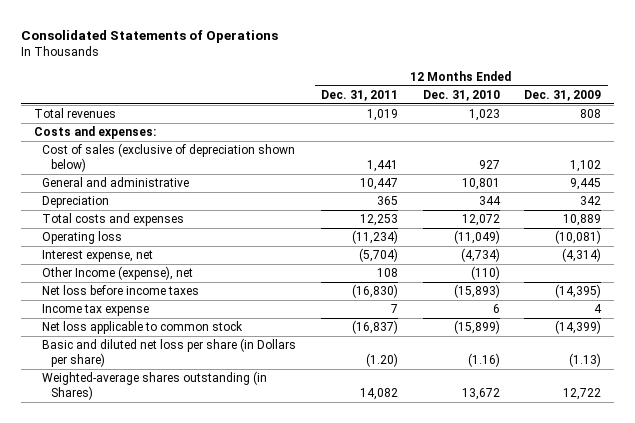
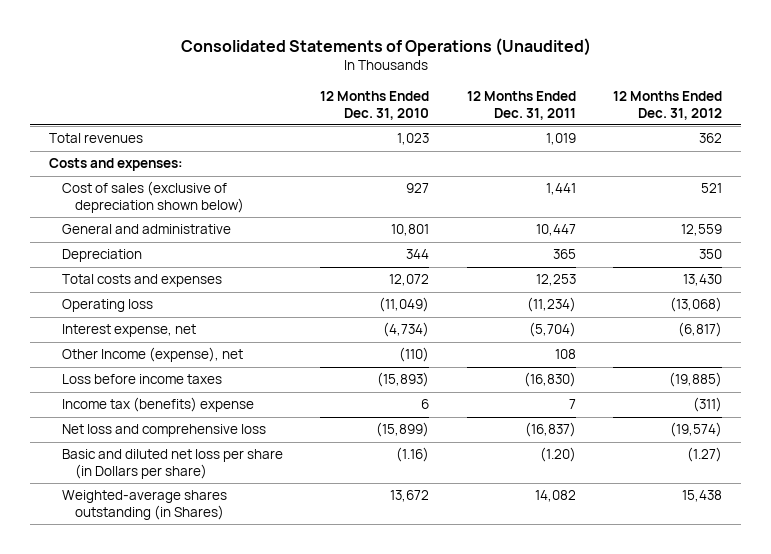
- Consolidated Statements of Operations
+ Consolidated Statements of Operations (Unaudited)
- | 12 Months Ended Dec. 31, 2011 | 12 Months Ended Dec. 31, 2010 | 12 Months Ended Dec. 31, 2009
+ | 12 Months Ended Dec. 31, 2010 | 12 Months Ended Dec. 31, 2011 | 12 Months Ended Dec. 31, 2012
- Net loss before income taxes | (16,830) | (15,893) | (14,395)
- Income tax expense | 7 | 6 | 4
- Net loss applicable to common stock | (16,837) | (15,899) | (14,399)
+ Loss before income taxes | (15,893) | (16,830) | (19,885)
+ Income tax (benefits) expense | 6 | 7 | (311)
+ Net loss and comprehensive loss | (15,899) | (16,837) | (19,574)

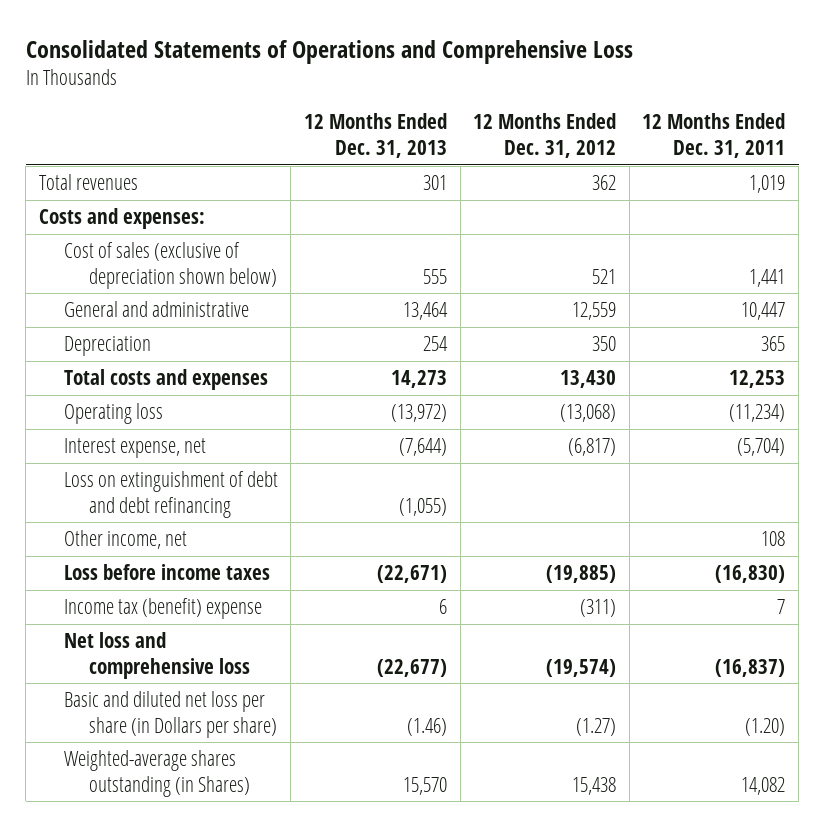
- Consolidated Statements of Operations (Unaudited)
+ Consolidated Statements of Operations and Comprehensive Loss
- | 12 Months Ended Dec. 31, 2010 | 12 Months Ended Dec. 31, 2011 | 12 Months Ended Dec. 31, 2012
+ | 12 Months Ended Dec. 31, 2013 | 12 Months Ended Dec. 31, 2012 | 12 Months Ended Dec. 31, 2011
- Other Income (expense), net | (110) | 108 |
+ Loss on extinguishment of debt and debt refinancing | (1,055) | |
+ Other income, net | | | 108
- Income tax (benefits) expense | 6 | 7 | (311)
+ Income tax (benefit) expense | 6 | (311) | 7

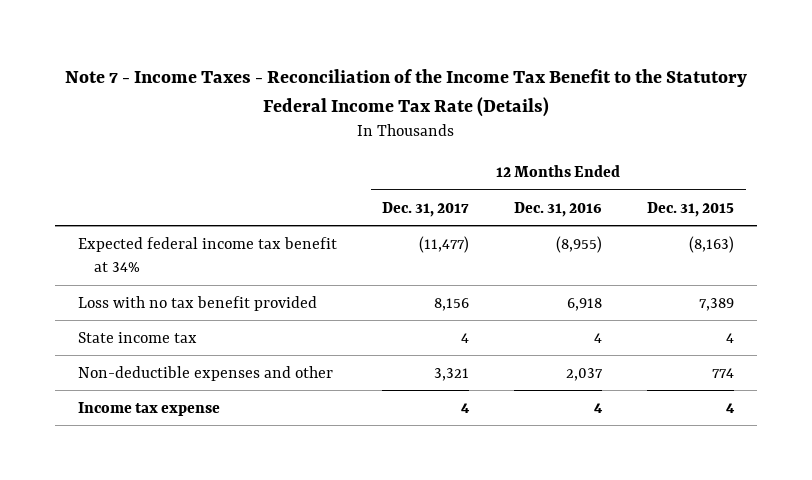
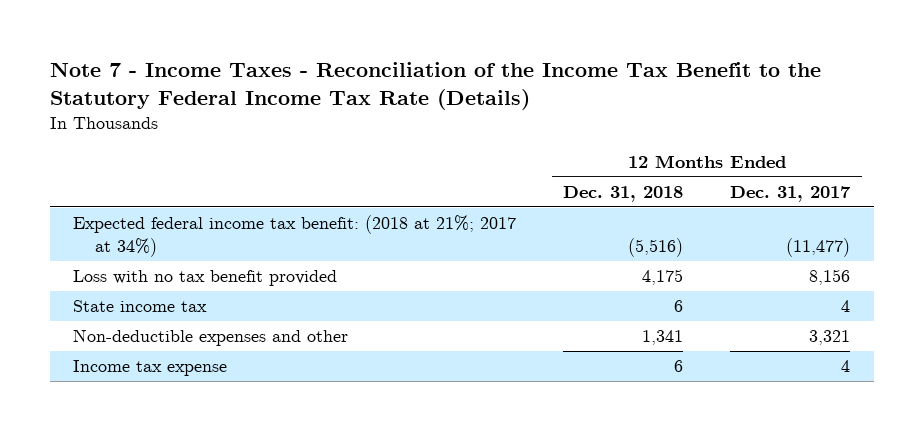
- | 12 Months Ended Dec. 31, 2017 | 12 Months Ended Dec. 31, 2016 | 12 Months Ended Dec. 31, 2015
+ | 12 Months Ended Dec. 31, 2018 | 12 Months Ended Dec. 31, 2017
- Expected federal income tax benefit at 34% | (11,477) | (8,955) | (8,163)
+ Expected federal income tax benefit: (2018 at 21%; 2017 at 34%) | (5,516) | (11,477)

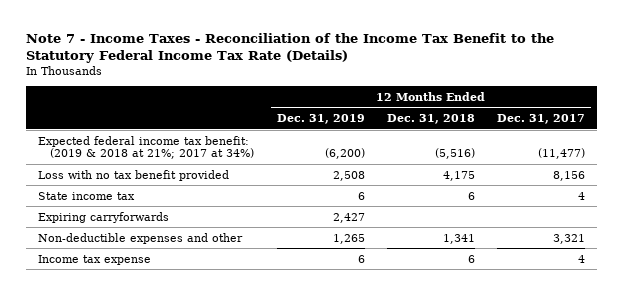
- | 12 Months Ended Dec. 31, 2018 | 12 Months Ended Dec. 31, 2017
+ | 12 Months Ended Dec. 31, 2019 | 12 Months Ended Dec. 31, 2018 | 12 Months Ended Dec. 31, 2017
- Expected federal income tax benefit: (2018 at 21%; 2017 at 34%) | (5,516) | (11,477)
+ Expected federal income tax benefit: (2019 & 2018 at 21%; 2017 at 34%) | (6,200) | (5,516) | (11,477)
+ Expiring carryforwards | 2,427 | |

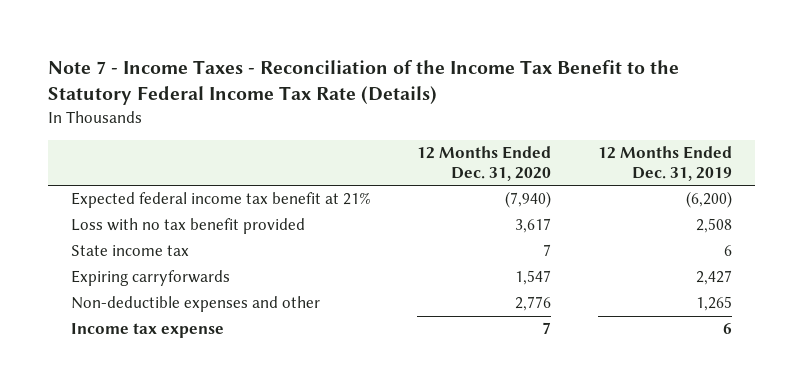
- | 12 Months Ended Dec. 31, 2019 | 12 Months Ended Dec. 31, 2018 | 12 Months Ended Dec. 31, 2017
+ | 12 Months Ended Dec. 31, 2020 | 12 Months Ended Dec. 31, 2019
- Expected federal income tax benefit: (2019 & 2018 at 21%; 2017 at 34%) | (6,200) | (5,516) | (11,477)
+ Expected federal income tax benefit at 21% | (7,940) | (6,200)

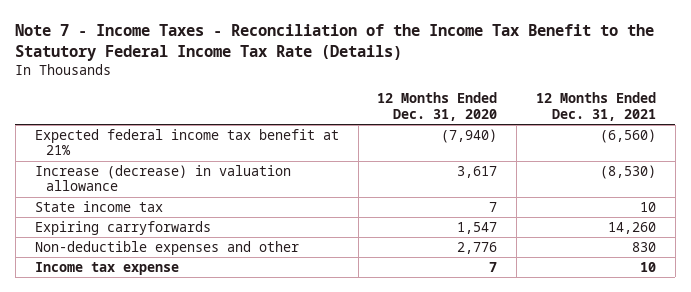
- | 12 Months Ended Dec. 31, 2020 | 12 Months Ended Dec. 31, 2019
+ | 12 Months Ended Dec. 31, 2020 | 12 Months Ended Dec. 31, 2021
- Loss with no tax benefit provided | 3,617 | 2,508
+ Increase (decrease) in valuation allowance | 3,617 | (8,530)

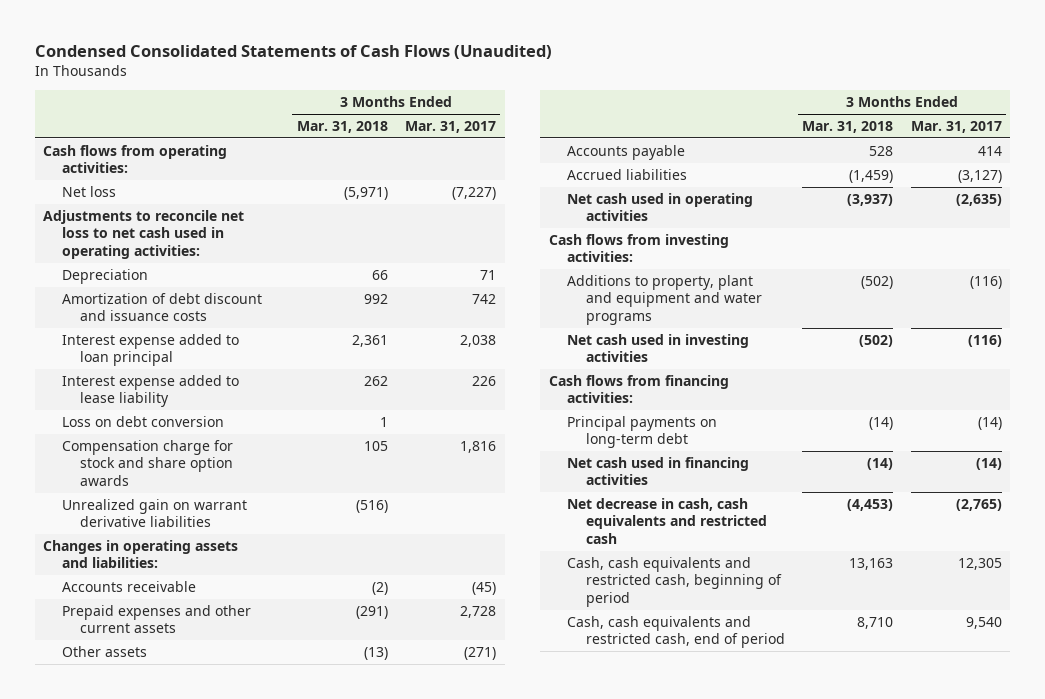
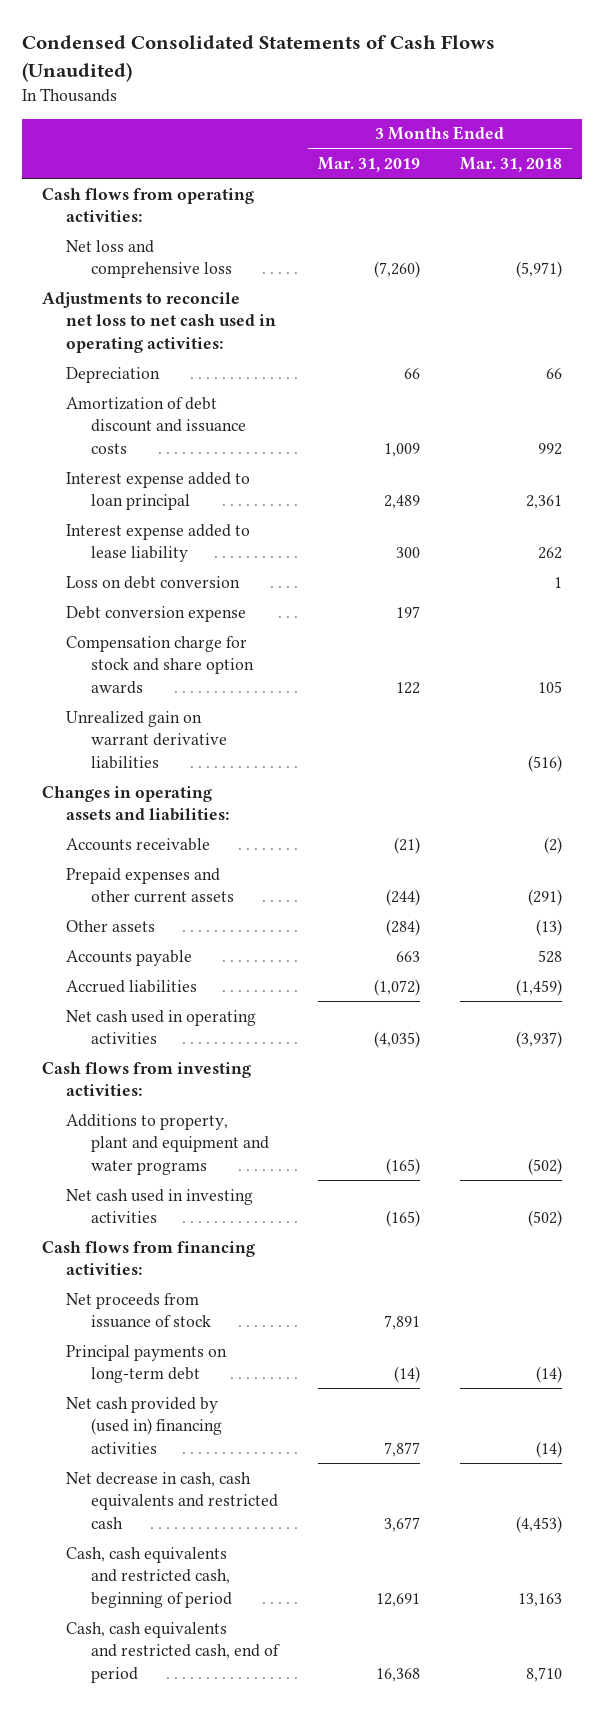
- | 3 Months Ended Mar. 31, 2018 | 3 Months Ended Mar. 31, 2017
+ | 3 Months Ended Mar. 31, 2019 | 3 Months Ended Mar. 31, 2018
- Net loss | (5,971) | (7,227)
+ Net loss and comprehensive loss | (7,260) | (5,971)
+ Debt conversion expense | 197 |
+ Net proceeds from issuance of stock | 7,891 |
- Net cash used in financing activities | (14) | (14)
+ Net cash provided by (used in) financing activities | 7,877 | (14)

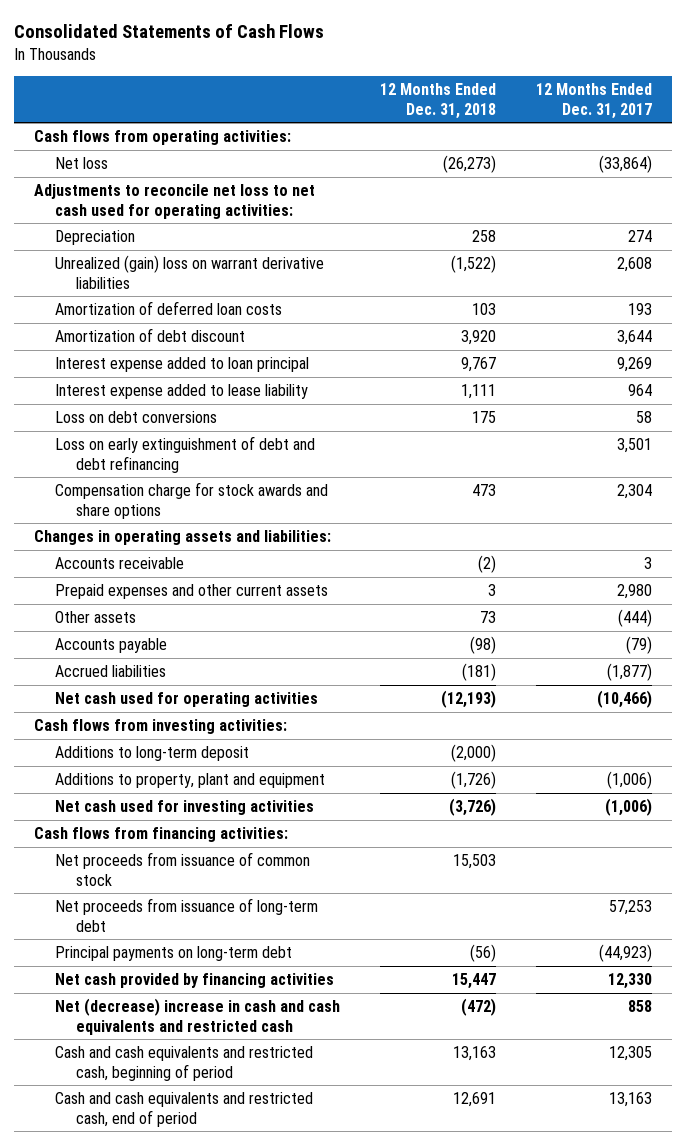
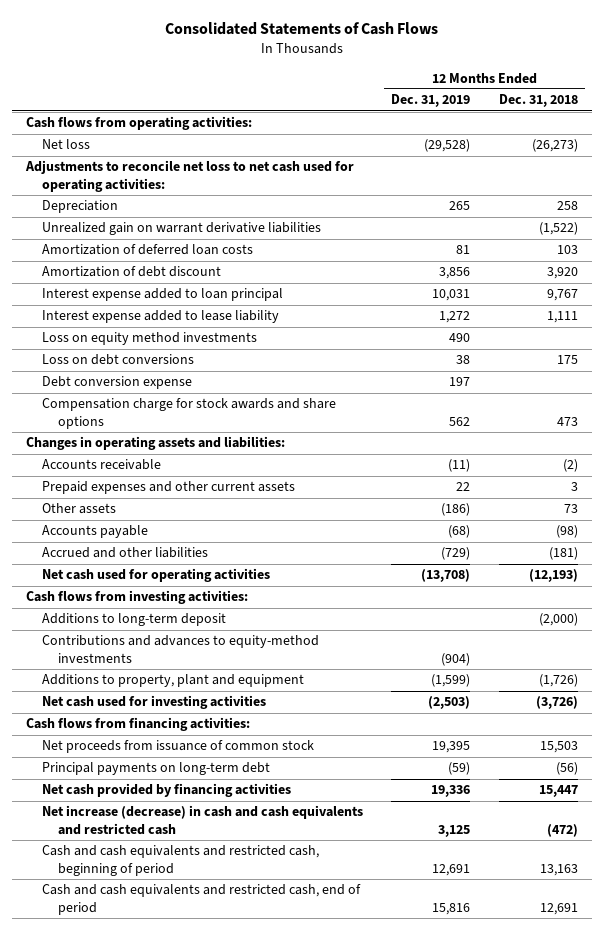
- | 12 Months Ended Dec. 31, 2018 | 12 Months Ended Dec. 31, 2017
+ | 12 Months Ended Dec. 31, 2019 | 12 Months Ended Dec. 31, 2018
- Unrealized (gain) loss on warrant derivative liabilities | (1,522) | 2,608
+ Unrealized gain on warrant derivative liabilities | | (1,522)
+ Loss on equity method investments | 490 |
- Loss on early extinguishment of debt and debt refinancing | | 3,501
+ Debt conversion expense | 197 |
- Accrued liabilities | (181) | (1,877)
+ Accrued and other liabilities | (729) | (181)
+ Contributions and advances to equity-method investments | (904) |
- Net proceeds from issuance of long-term debt | | 57,253
- Net (decrease) increase in cash and cash equivalents and restricted cash | (472) | 858
+ Net increase (decrease) in cash and cash equivalents and restricted cash | 3,125 | (472)

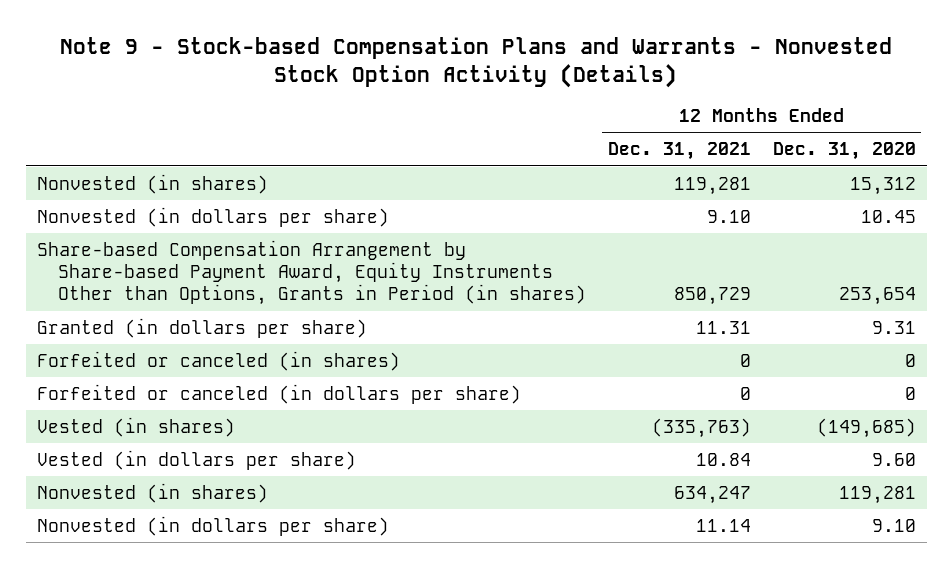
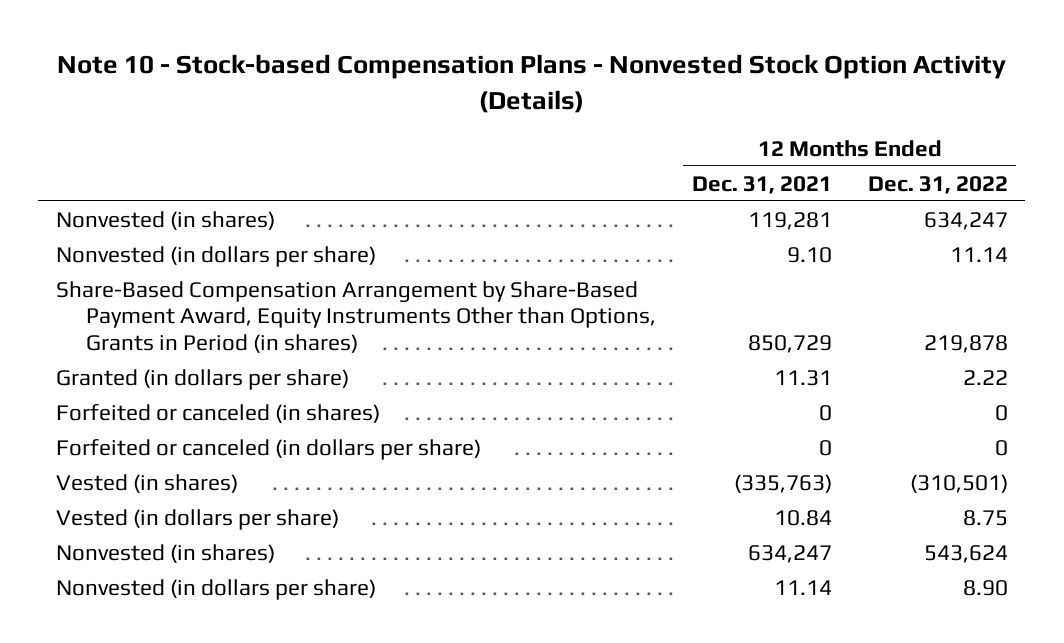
- Note 9 - Stock-based Compensation Plans and Warrants - Nonvested Stock Option Activity (Details)
+ Note 10 - Stock-based Compensation Plans - Nonvested Stock Option Activity (Details)
- | 12 Months Ended Dec. 31, 2021 | 12 Months Ended Dec. 31, 2020
+ | 12 Months Ended Dec. 31, 2021 | 12 Months Ended Dec. 31, 2022
- Share-based Compensation Arrangement by Share-based Payment Award, Equity Instruments Other than Options, Grants in Period (in shares) | 850,729 | 253,654
+ Share-Based Compensation Arrangement by Share-Based Payment Award, Equity Instruments Other than Options, Grants in Period (in shares) | 850,729 | 219,878

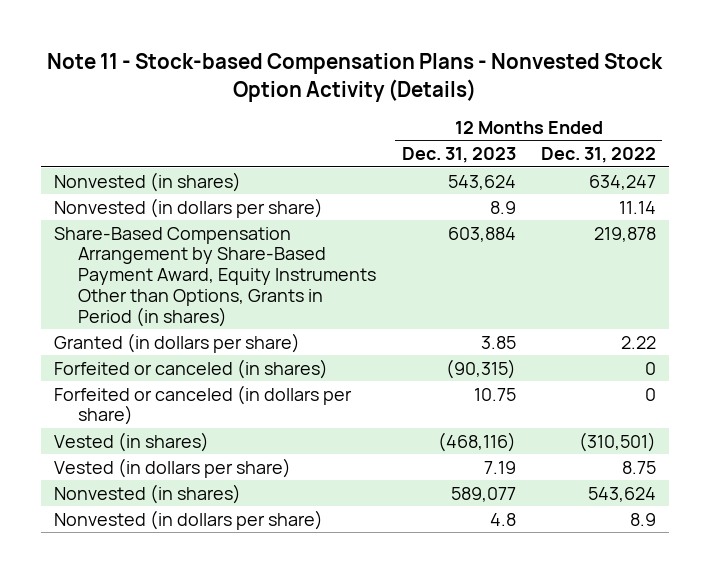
- Note 10 - Stock-based Compensation Plans - Nonvested Stock Option Activity (Details)
+ Note 11 - Stock-based Compensation Plans - Nonvested Stock Option Activity (Details)
- | 12 Months Ended Dec. 31, 2021 | 12 Months Ended Dec. 31, 2022
+ | 12 Months Ended Dec. 31, 2023 | 12 Months Ended Dec. 31, 2022
- Nonvested (in dollars per share) | 11.14 | 8.90
+ Nonvested (in dollars per share) | 4.8 | 8.9

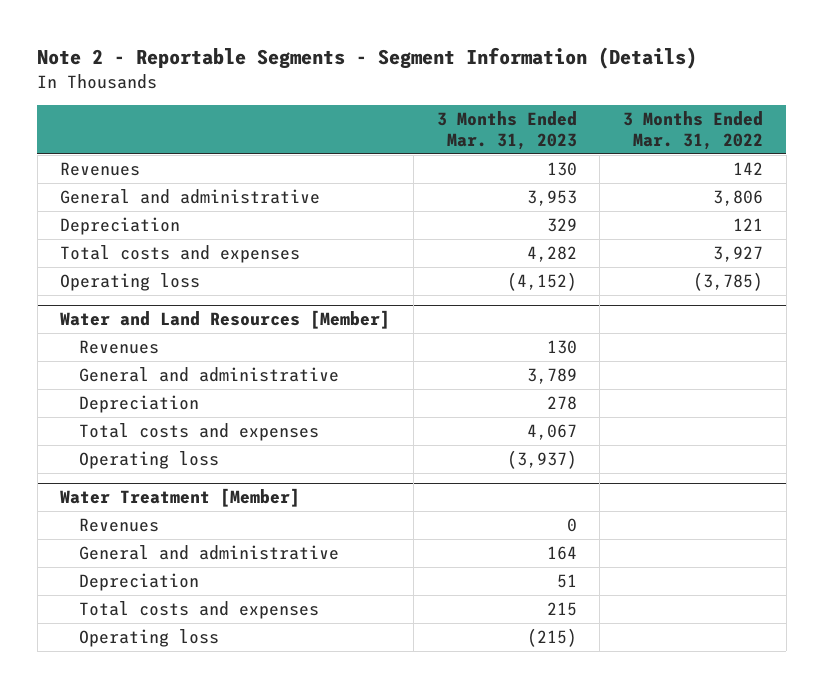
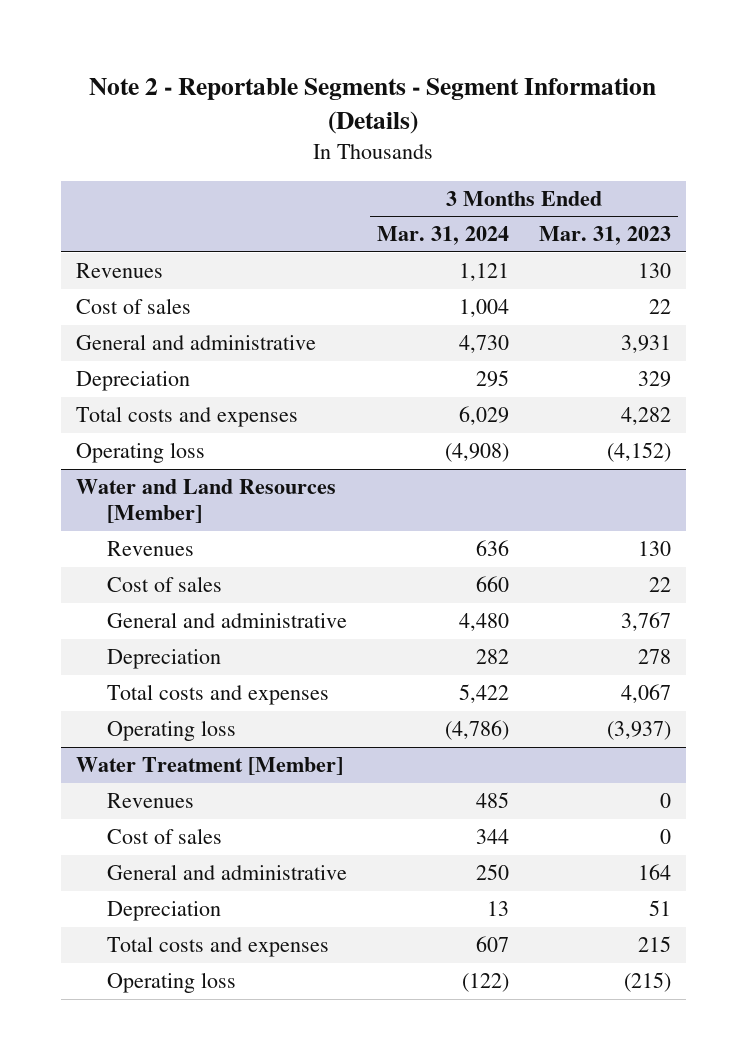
- | 3 Months Ended Mar. 31, 2023 | 3 Months Ended Mar. 31, 2022
+ | 3 Months Ended Mar. 31, 2024 | 3 Months Ended Mar. 31, 2023
- General and administrative | 3,953 | 3,806
+ Cost of sales | 1,004 | 22
+ General and administrative | 4,730 | 3,931
@ Water and Land Resources [Member]
- General and administrative | 3,789 |
+ Cost of sales | 660 | 22
+ General and administrative | 4,480 | 3,767
@ Water Treatment [Member]
+ Cost of sales | 344 | 0

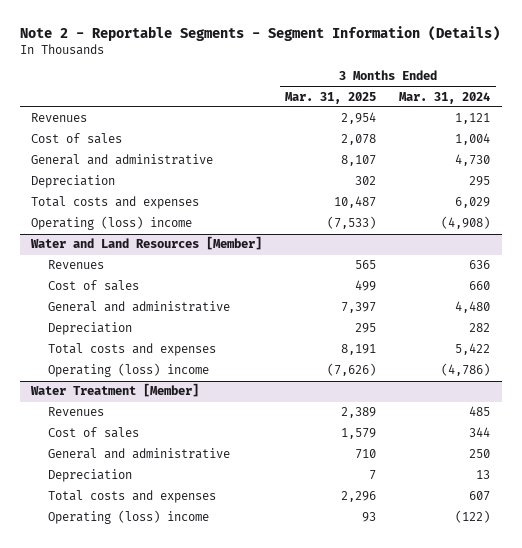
- | 3 Months Ended Mar. 31, 2024 | 3 Months Ended Mar. 31, 2023
+ | 3 Months Ended Mar. 31, 2025 | 3 Months Ended Mar. 31, 2024
- Operating loss | (4,908) | (4,152)
+ Operating (loss) income | (7,533) | (4,908)
@ Water and Land Resources [Member]
- Operating loss | (4,786) | (3,937)
+ Operating (loss) income | (7,626) | (4,786)
@ Water Treatment [Member]
- Operating loss | (122) | (215)
+ Operating (loss) income | 93 | (122)

